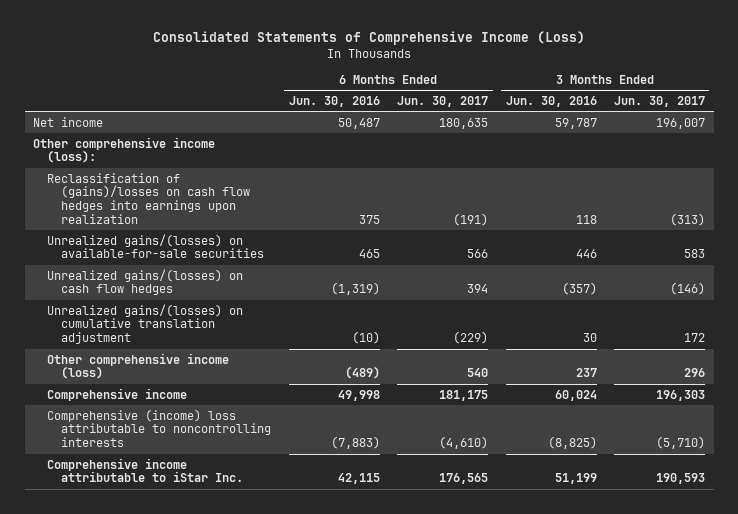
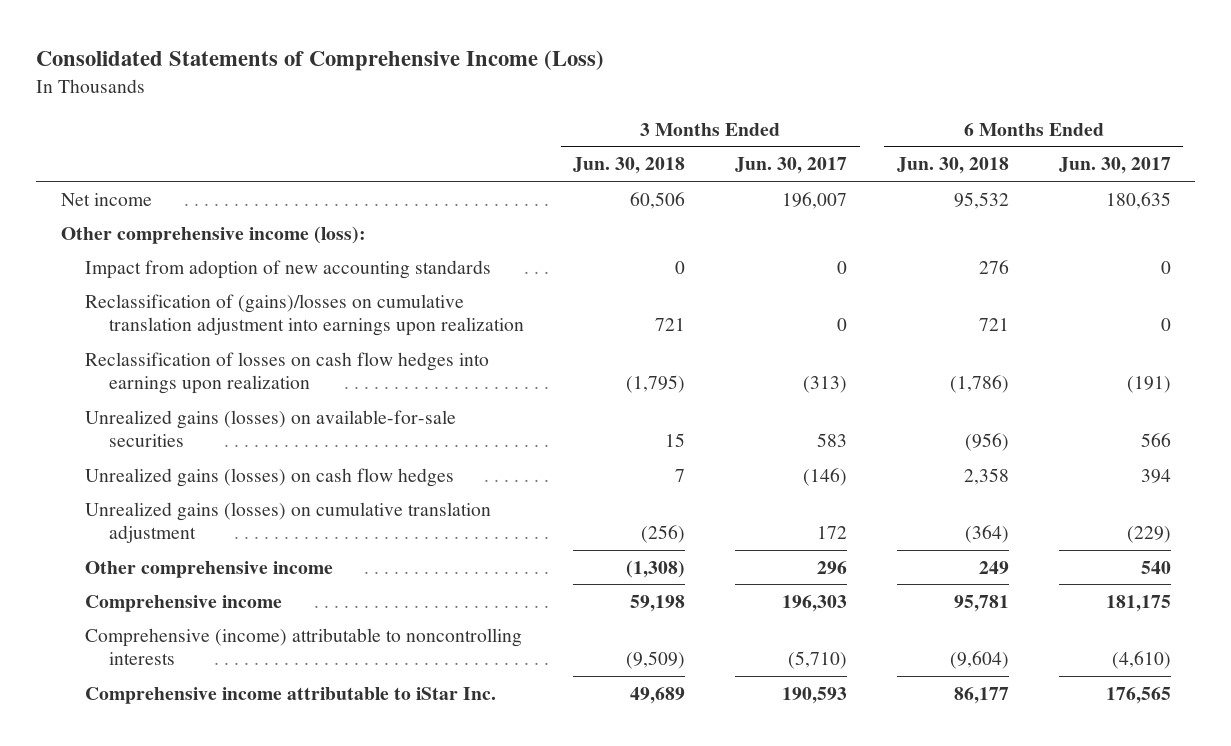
- | 6 Months Ended Jun. 30, 2016 | 6 Months Ended Jun. 30, 2017 | 3 Months Ended Jun. 30, 2016 | 3 Months Ended Jun. 30, 2017
+ | 3 Months Ended Jun. 30, 2018 | 3 Months Ended Jun. 30, 2017 | 6 Months Ended Jun. 30, 2018 | 6 Months Ended Jun. 30, 2017
- Reclassification of (gains)/losses on cash flow hedges into earnings upon realization | 375 | (191) | 118 | (313)
- Unrealized gains/(losses) on available-for-sale securities | 465 | 566 | 446 | 583
- Unrealized gains/(losses) on cash flow hedges | (1,319) | 394 | (357) | (146)
- Unrealized gains/(losses) on cumulative translation adjustment | (10) | (229) | 30 | 172
- Other comprehensive income (loss) | (489) | 540 | 237 | 296
+ Impact from adoption of new accounting standards | 0 | 0 | 276 | 0
+ Reclassification of (gains)/losses on cumulative translation adjustment into earnings upon realization | 721 | 0 | 721 | 0
+ Reclassification of losses on cash flow hedges into earnings upon realization | (1,795) | (313) | (1,786) | (191)
+ Unrealized gains (losses) on available-for-sale securities | 15 | 583 | (956) | 566
+ Unrealized gains (losses) on cash flow hedges | 7 | (146) | 2,358 | 394
+ Unrealized gains (losses) on cumulative translation adjustment | (256) | 172 | (364) | (229)
+ Other comprehensive income | (1,308) | 296 | 249 | 540
- Comprehensive (income) loss attributable to noncontrolling interests | (7,883) | (4,610) | (8,825) | (5,710)
+ Comprehensive (income) attributable to noncontrolling interests | (9,509) | (5,710) | (9,604) | (4,610)

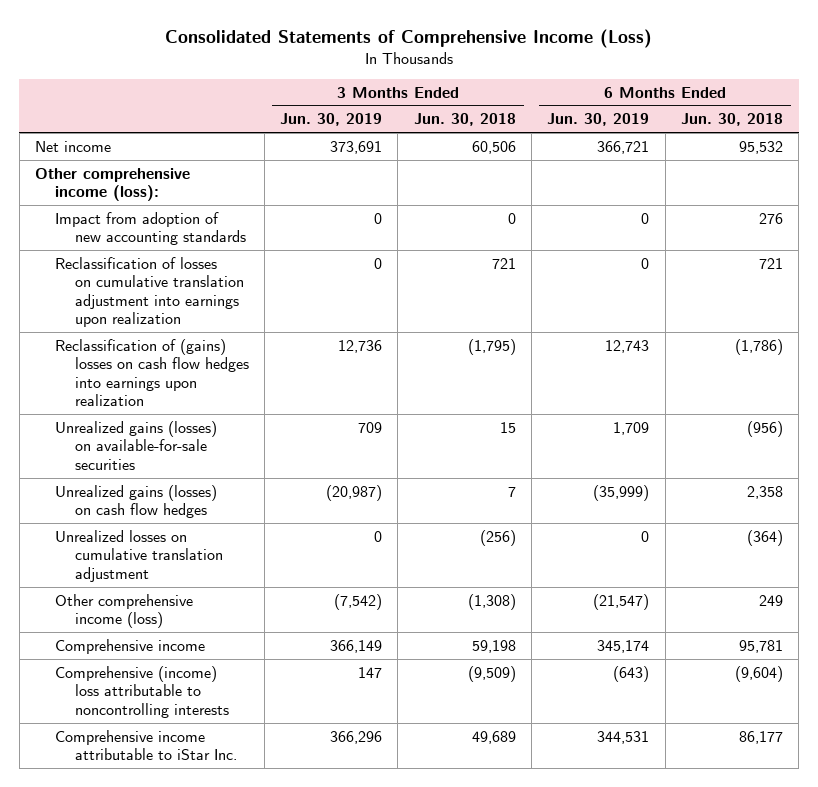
- | 3 Months Ended Jun. 30, 2018 | 3 Months Ended Jun. 30, 2017 | 6 Months Ended Jun. 30, 2018 | 6 Months Ended Jun. 30, 2017
+ | 3 Months Ended Jun. 30, 2019 | 3 Months Ended Jun. 30, 2018 | 6 Months Ended Jun. 30, 2019 | 6 Months Ended Jun. 30, 2018
- Reclassification of (gains)/losses on cumulative translation adjustment into earnings upon realization | 721 | 0 | 721 | 0
- Reclassification of losses on cash flow hedges into earnings upon realization | (1,795) | (313) | (1,786) | (191)
+ Reclassification of losses on cumulative translation adjustment into earnings upon realization | 0 | 721 | 0 | 721
+ Reclassification of (gains) losses on cash flow hedges into earnings upon realization | 12,736 | (1,795) | 12,743 | (1,786)
- Unrealized gains (losses) on cumulative translation adjustment | (256) | 172 | (364) | (229)
- Other comprehensive income | (1,308) | 296 | 249 | 540
+ Unrealized losses on cumulative translation adjustment | 0 | (256) | 0 | (364)
+ Other comprehensive income (loss) | (7,542) | (1,308) | (21,547) | 249
- Comprehensive (income) attributable to noncontrolling interests | (9,509) | (5,710) | (9,604) | (4,610)
+ Comprehensive (income) loss attributable to noncontrolling interests | 147 | (9,509) | (643) | (9,604)

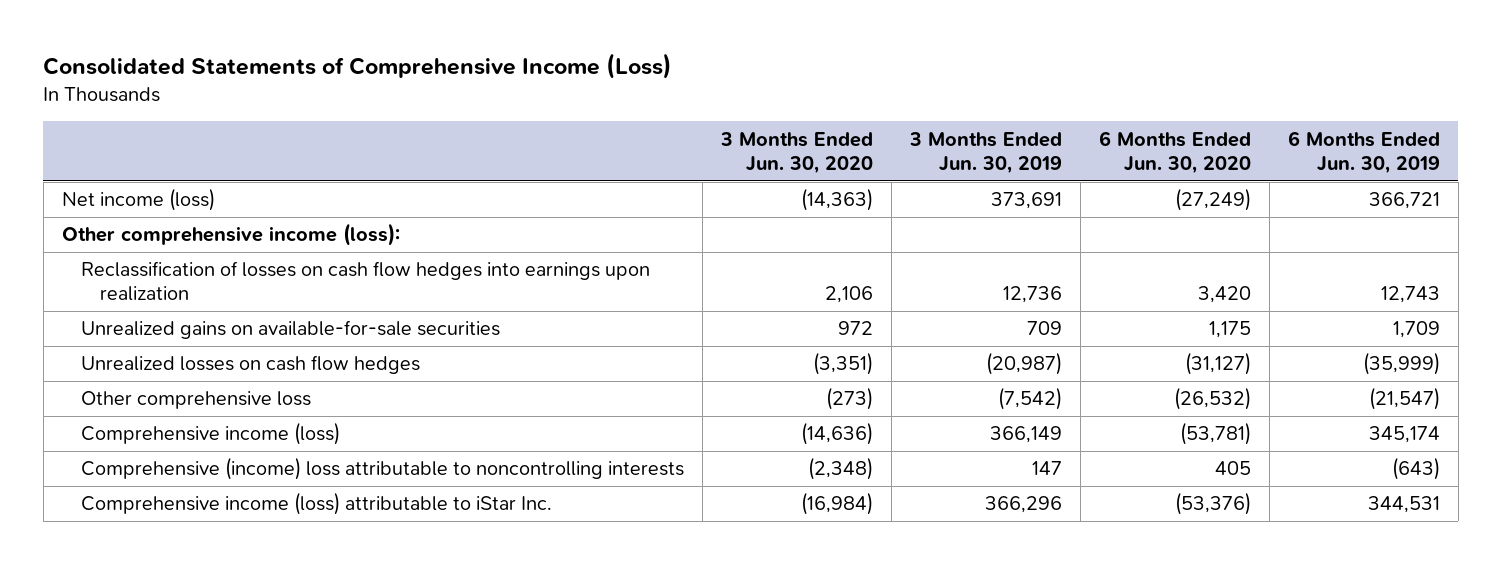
- | 3 Months Ended Jun. 30, 2019 | 3 Months Ended Jun. 30, 2018 | 6 Months Ended Jun. 30, 2019 | 6 Months Ended Jun. 30, 2018
+ | 3 Months Ended Jun. 30, 2020 | 3 Months Ended Jun. 30, 2019 | 6 Months Ended Jun. 30, 2020 | 6 Months Ended Jun. 30, 2019
- Net income | 373,691 | 60,506 | 366,721 | 95,532
+ Net income (loss) | (14,363) | 373,691 | (27,249) | 366,721
- Impact from adoption of new accounting standards | 0 | 0 | 0 | 276
- Reclassification of losses on cumulative translation adjustment into earnings upon realization | 0 | 721 | 0 | 721
- Reclassification of (gains) losses on cash flow hedges into earnings upon realization | 12,736 | (1,795) | 12,743 | (1,786)
- Unrealized gains (losses) on available-for-sale securities | 709 | 15 | 1,709 | (956)
- Unrealized gains (losses) on cash flow hedges | (20,987) | 7 | (35,999) | 2,358
- Unrealized losses on cumulative translation adjustment | 0 | (256) | 0 | (364)
- Other comprehensive income (loss) | (7,542) | (1,308) | (21,547) | 249
- Comprehensive income | 366,149 | 59,198 | 345,174 | 95,781
+ Reclassification of losses on cash flow hedges into earnings upon realization | 2,106 | 12,736 | 3,420 | 12,743
+ Unrealized gains on available-for-sale securities | 972 | 709 | 1,175 | 1,709
+ Unrealized losses on cash flow hedges | (3,351) | (20,987) | (31,127) | (35,999)
+ Other comprehensive loss | (273) | (7,542) | (26,532) | (21,547)
+ Comprehensive income (loss) | (14,636) | 366,149 | (53,781) | 345,174
- Comprehensive income attributable to iStar Inc. | 366,296 | 49,689 | 344,531 | 86,177
+ Comprehensive income (loss) attributable to iStar Inc. | (16,984) | 366,296 | (53,376) | 344,531

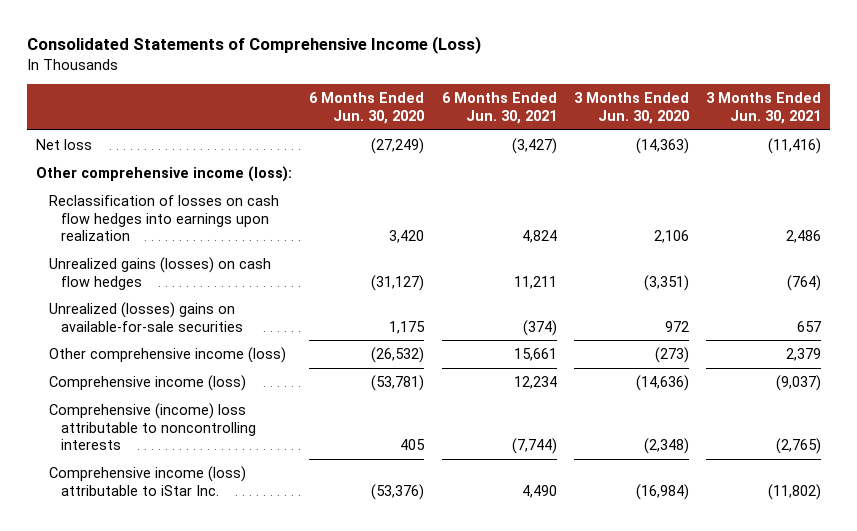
- | 3 Months Ended Jun. 30, 2020 | 3 Months Ended Jun. 30, 2019 | 6 Months Ended Jun. 30, 2020 | 6 Months Ended Jun. 30, 2019
+ | 6 Months Ended Jun. 30, 2020 | 6 Months Ended Jun. 30, 2021 | 3 Months Ended Jun. 30, 2020 | 3 Months Ended Jun. 30, 2021
- Net income (loss) | (14,363) | 373,691 | (27,249) | 366,721
+ Net loss | (27,249) | (3,427) | (14,363) | (11,416)
- Unrealized gains on available-for-sale securities | 972 | 709 | 1,175 | 1,709
- Unrealized losses on cash flow hedges | (3,351) | (20,987) | (31,127) | (35,999)
- Other comprehensive loss | (273) | (7,542) | (26,532) | (21,547)
+ Unrealized gains (losses) on cash flow hedges | (31,127) | 11,211 | (3,351) | (764)
+ Unrealized (losses) gains on available-for-sale securities | 1,175 | (374) | 972 | 657
+ Other comprehensive income (loss) | (26,532) | 15,661 | (273) | 2,379

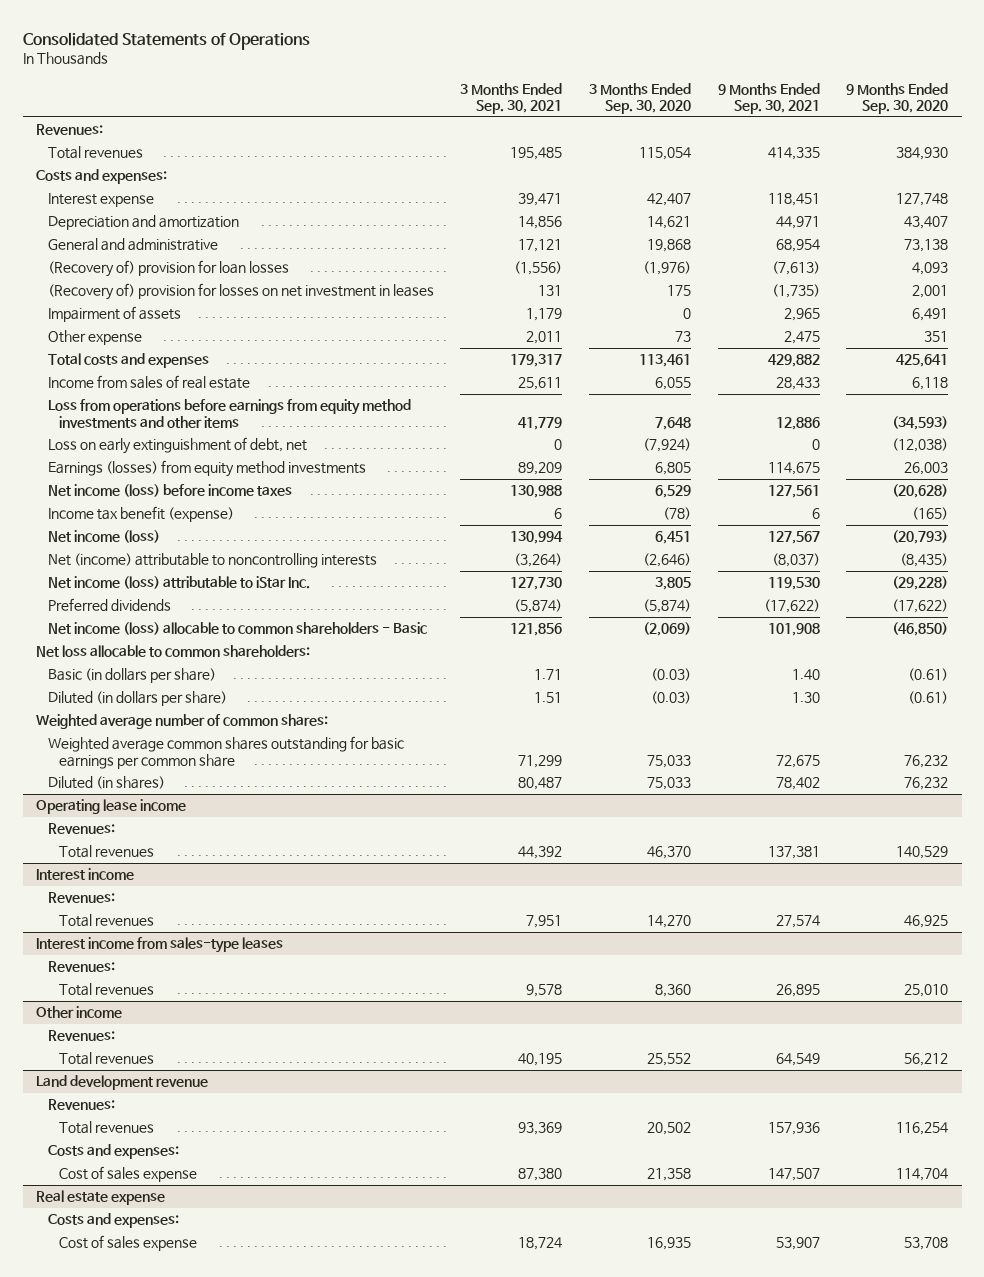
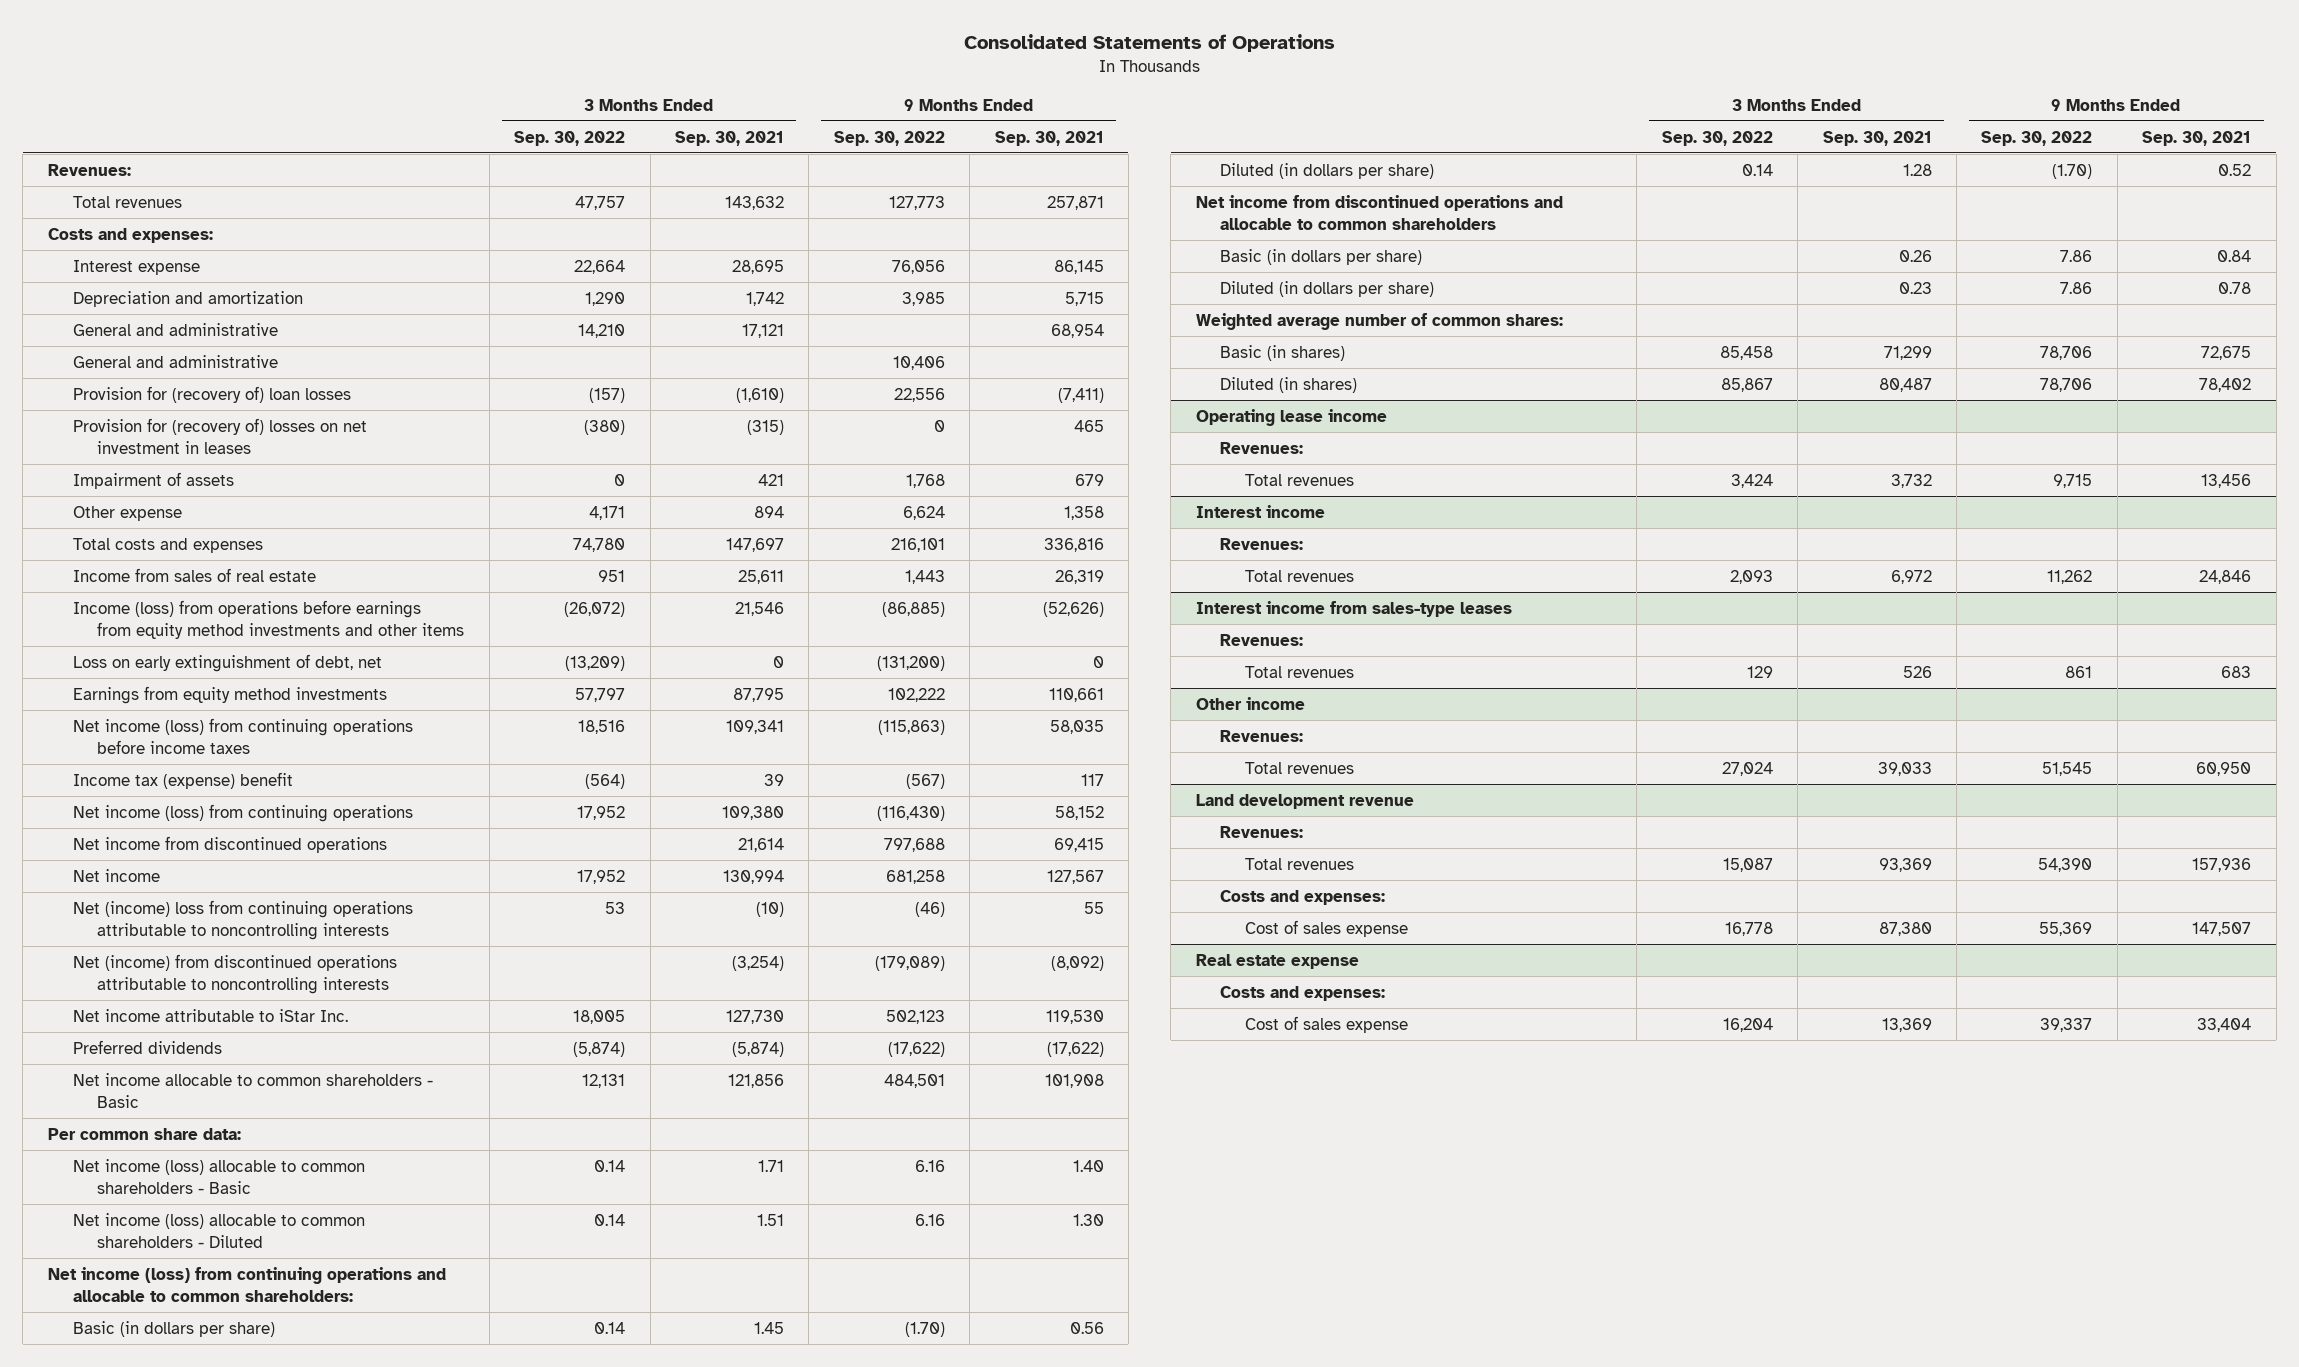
- | 3 Months Ended Sep. 30, 2021 | 3 Months Ended Sep. 30, 2020 | 9 Months Ended Sep. 30, 2021 | 9 Months Ended Sep. 30, 2020
+ | 3 Months Ended Sep. 30, 2022 | 3 Months Ended Sep. 30, 2021 | 9 Months Ended Sep. 30, 2022 | 9 Months Ended Sep. 30, 2021
- Total revenues | 195,485 | 115,054 | 414,335 | 384,930
+ Total revenues | 47,757 | 143,632 | 127,773 | 257,871
- Interest expense | 39,471 | 42,407 | 118,451 | 127,748
- Depreciation and amortization | 14,856 | 14,621 | 44,971 | 43,407
+ Interest expense | 22,664 | 28,695 | 76,056 | 86,145
+ Depreciation and amortization | 1,290 | 1,742 | 3,985 | 5,715
- (Recovery of) provision for loan losses | (1,556) | (1,976) | (7,613) | 4,093
- (Recovery of) provision for losses on net investment in leases | 131 | 175 | (1,735) | 2,001
- Impairment of assets | 1,179 | 0 | 2,965 | 6,491
- Other expense | 2,011 | 73 | 2,475 | 351
- Total costs and expenses | 179,317 | 113,461 | 429,882 | 425,641
- Income from sales of real estate | 25,611 | 6,055 | 28,433 | 6,118
- Loss from operations before earnings from equity method investments and other items | 41,779 | 7,648 | 12,886 | (34,593)
+ General and administrative | | | 10,406 |
+ Provision for (recovery of) loan losses | (157) | (1,610) | 22,556 | (7,411)
+ Provision for (recovery of) losses on net investment in leases | (380) | (315) | 0 | 465
+ Impairment of assets | 0 | 421 | 1,768 | 679
+ Other expense | 4,171 | 894 | 6,624 | 1,358
+ Total costs and expenses | 74,780 | 147,697 | 216,101 | 336,816
+ Income from sales of real estate | 951 | 25,611 | 1,443 | 26,319
+ Income (loss) from operations before earnings from equity method investments and other items | (26,072) | 21,546 | (86,885) | (52,626)
- Earnings (losses) from equity method investments | 89,209 | 6,805 | 114,675 | 26,003
- Net income (loss) before income taxes | 130,988 | 6,529 | 127,561 | (20,628)
- Income tax benefit (expense) | 6 | (78) | 6 | (165)
- Net income (loss) | 130,994 | 6,451 | 127,567 | (20,793)
- Net (income) attributable to noncontrolling interests | (3,264) | (2,646) | (8,037) | (8,435)
- Net income (loss) attributable to iStar Inc. | 127,730 | 3,805 | 119,530 | (29,228)
+ Earnings from equity method investments | 57,797 | 87,795 | 102,222 | 110,661
+ Net income (loss) from continuing operations before income taxes | 18,516 | 109,341 | (115,863) | 58,035
+ Income tax (expense) benefit | (564) | 39 | (567) | 117
+ Net income (loss) from continuing operations | 17,952 | 109,380 | (116,430) | 58,152
+ Net income from discontinued operations | | 21,614 | 797,688 | 69,415
+ Net income | 17,952 | 130,994 | 681,258 | 127,567
+ Net (income) loss from continuing operations attributable to noncontrolling interests | 53 | (10) | (46) | 55
+ Net (income) from discontinued operations attributable to noncontrolling interests | | (3,254) | (179,089) | (8,092)
+ Net income attributable to iStar Inc. | 18,005 | 127,730 | 502,123 | 119,530
- Net income (loss) allocable to common shareholders - Basic | 121,856 | (2,069) | 101,908 | (46,850)
- Net loss allocable to common shareholders:
- Basic (in dollars per share) | 1.71 | (0.03) | 1.40 | (0.61)
- Diluted (in dollars per share) | 1.51 | (0.03) | 1.30 | (0.61)
+ Net income allocable to common shareholders - Basic | 12,131 | 121,856 | 484,501 | 101,908
+ Per common share data:
+ Net income (loss) allocable to common shareholders - Basic | 0.14 | 1.71 | 6.16 | 1.40
+ Net income (loss) allocable to common shareholders - Diluted | 0.14 | 1.51 | 6.16 | 1.30
+ Net income (loss) from continuing operations and allocable to common shareholders:
+ Basic (in dollars per share) | 0.14 | 1.45 | (1.70) | 0.56
+ Diluted (in dollars per share) | 0.14 | 1.28 | (1.70) | 0.52
+ Net income from discontinued operations and allocable to common shareholders
+ Basic (in dollars per share) | | 0.26 | 7.86 | 0.84
+ Diluted (in dollars per share) | | 0.23 | 7.86 | 0.78
- Weighted average common shares outstanding for basic earnings per common share | 71,299 | 75,033 | 72,675 | 76,232
+ Basic (in shares) | 85,458 | 71,299 | 78,706 | 72,675
@ Operating lease income
- Total revenues | 44,392 | 46,370 | 137,381 | 140,529
+ Total revenues | 3,424 | 3,732 | 9,715 | 13,456
@ Interest income
- Total revenues | 7,951 | 14,270 | 27,574 | 46,925
+ Total revenues | 2,093 | 6,972 | 11,262 | 24,846
@ Interest income from sales-type leases
- Total revenues | 9,578 | 8,360 | 26,895 | 25,010
+ Total revenues | 129 | 526 | 861 | 683
@ Other income
- Total revenues | 40,195 | 25,552 | 64,549 | 56,212
+ Total revenues | 27,024 | 39,033 | 51,545 | 60,950
@ Real estate expense
- Cost of sales expense | 18,724 | 16,935 | 53,907 | 53,708
+ Cost of sales expense | 16,204 | 13,369 | 39,337 | 33,404

